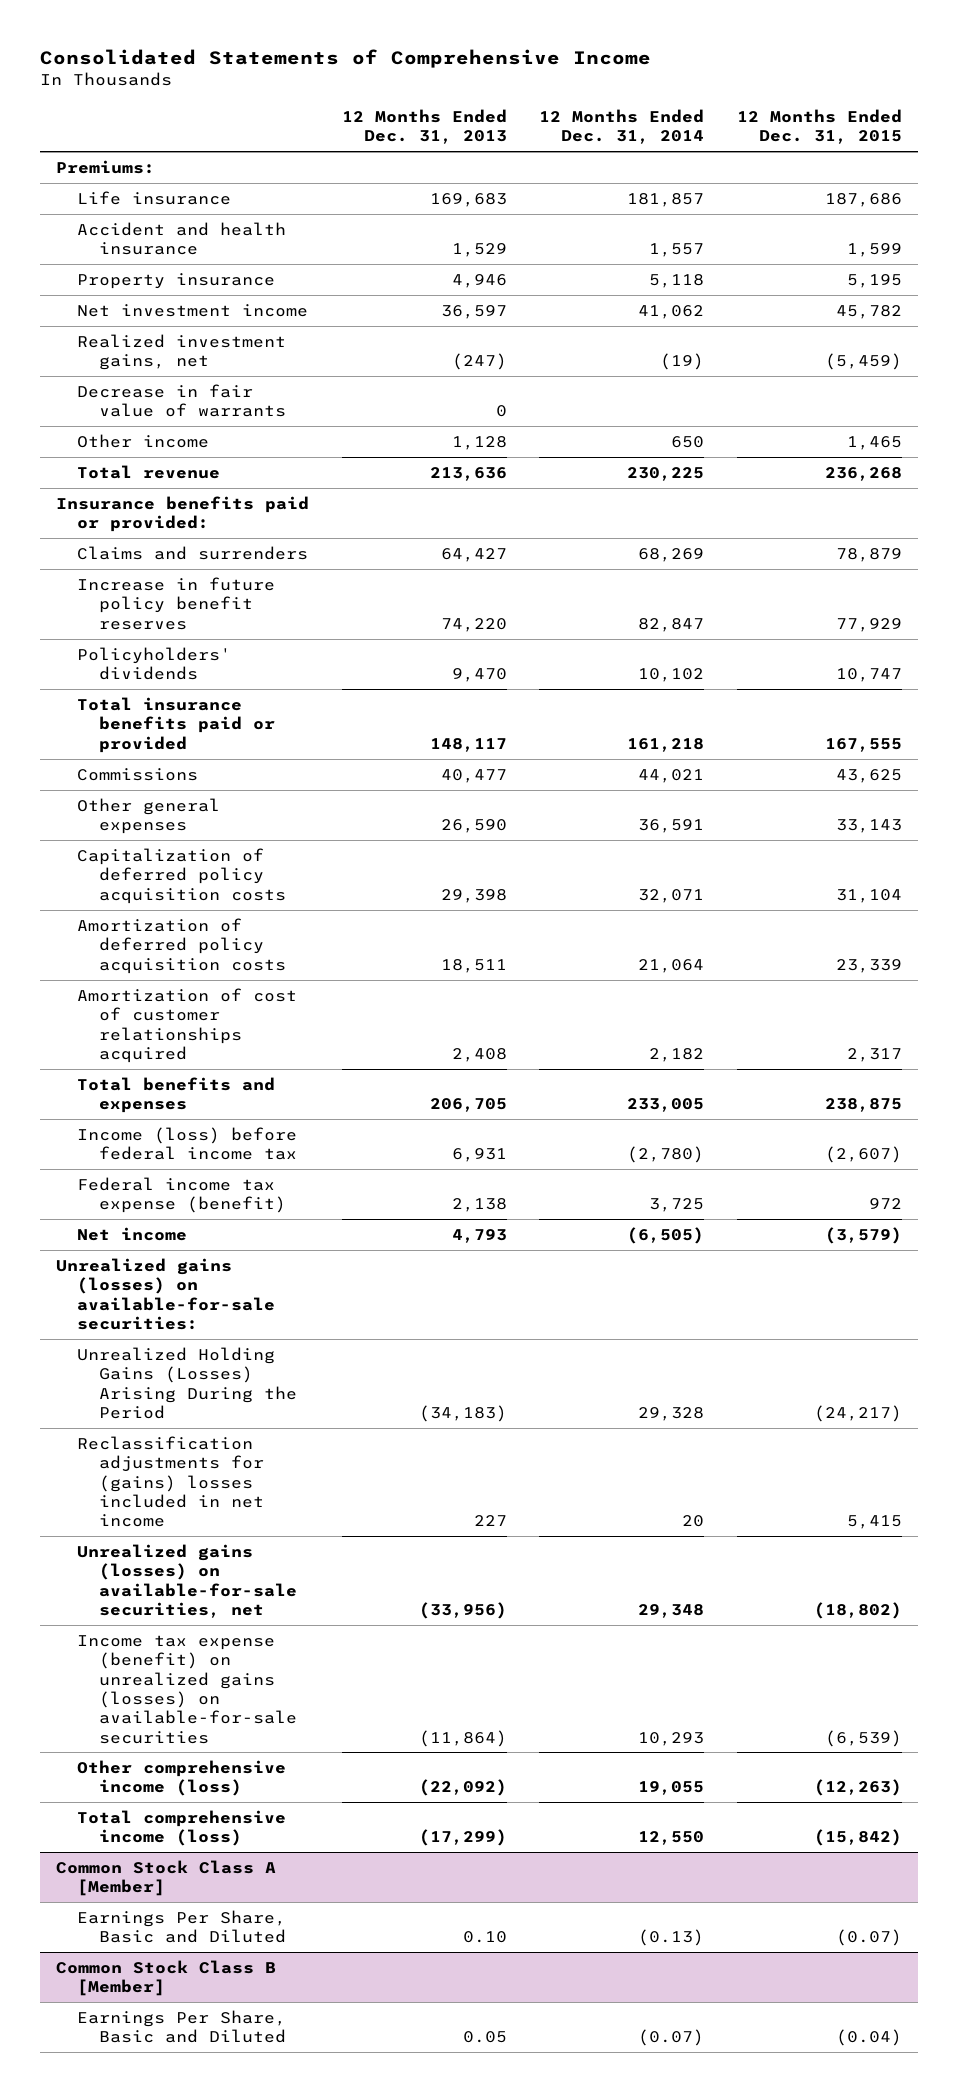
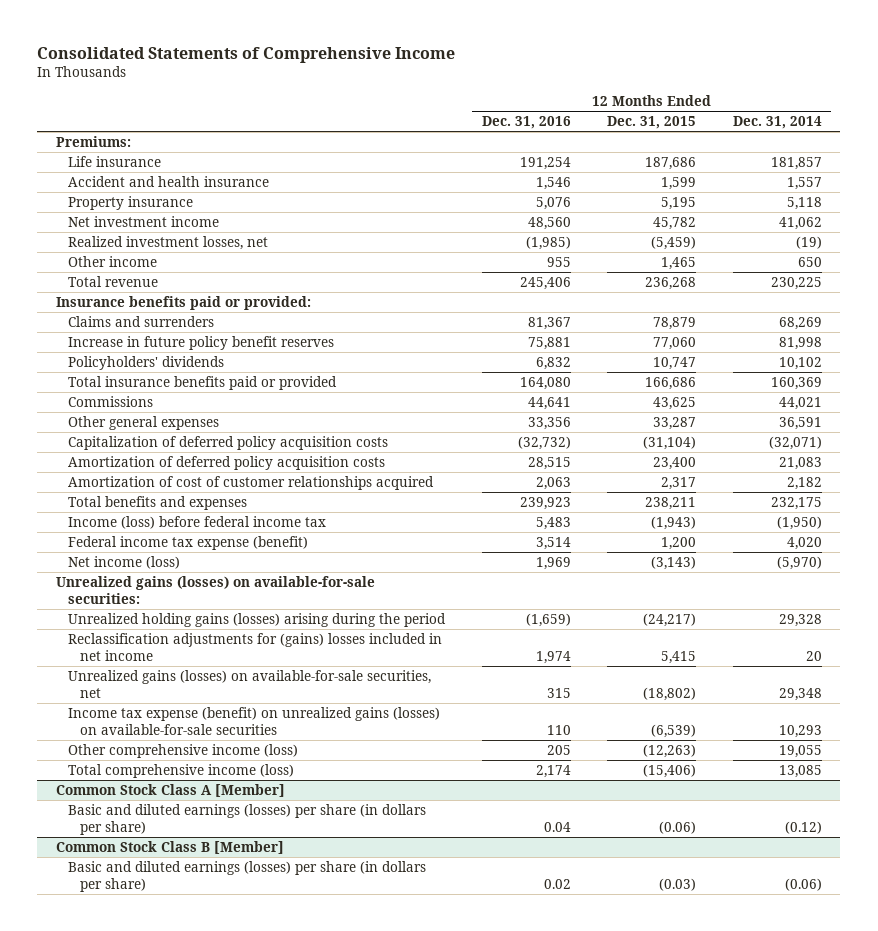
- | 12 Months Ended Dec. 31, 2013 | 12 Months Ended Dec. 31, 2014 | 12 Months Ended Dec. 31, 2015
+ | 12 Months Ended Dec. 31, 2016 | 12 Months Ended Dec. 31, 2015 | 12 Months Ended Dec. 31, 2014
- Realized investment gains, net | (247) | (19) | (5,459)
- Decrease in fair value of warrants | 0 | |
+ Realized investment losses, net | (1,985) | (5,459) | (19)
- Increase in future policy benefit reserves | 74,220 | 82,847 | 77,929
+ Increase in future policy benefit reserves | 75,881 | 77,060 | 81,998
- Total insurance benefits paid or provided | 148,117 | 161,218 | 167,555
+ Total insurance benefits paid or provided | 164,080 | 166,686 | 160,369
- Other general expenses | 26,590 | 36,591 | 33,143
- Capitalization of deferred policy acquisition costs | 29,398 | 32,071 | 31,104
- Amortization of deferred policy acquisition costs | 18,511 | 21,064 | 23,339
+ Other general expenses | 33,356 | 33,287 | 36,591
+ Capitalization of deferred policy acquisition costs | (32,732) | (31,104) | (32,071)
+ Amortization of deferred policy acquisition costs | 28,515 | 23,400 | 21,083
- Total benefits and expenses | 206,705 | 233,005 | 238,875
- Income (loss) before federal income tax | 6,931 | (2,780) | (2,607)
- Federal income tax expense (benefit) | 2,138 | 3,725 | 972
- Net income | 4,793 | (6,505) | (3,579)
+ Total benefits and expenses | 239,923 | 238,211 | 232,175
+ Income (loss) before federal income tax | 5,483 | (1,943) | (1,950)
+ Federal income tax expense (benefit) | 3,514 | 1,200 | 4,020
+ Net income (loss) | 1,969 | (3,143) | (5,970)
- Unrealized Holding Gains (Losses) Arising During the Period | (34,183) | 29,328 | (24,217)
+ Unrealized holding gains (losses) arising during the period | (1,659) | (24,217) | 29,328
- Total comprehensive income (loss) | (17,299) | 12,550 | (15,842)
+ Total comprehensive income (loss) | 2,174 | (15,406) | 13,085
@ Common Stock Class A [Member]
- Earnings Per Share, Basic and Diluted | 0.10 | (0.13) | (0.07)
+ Basic and diluted earnings (losses) per share (in dollars per share) | 0.04 | (0.06) | (0.12)
@ Common Stock Class B [Member]
- Earnings Per Share, Basic and Diluted | 0.05 | (0.07) | (0.04)
+ Basic and diluted earnings (losses) per share (in dollars per share) | 0.02 | (0.03) | (0.06)

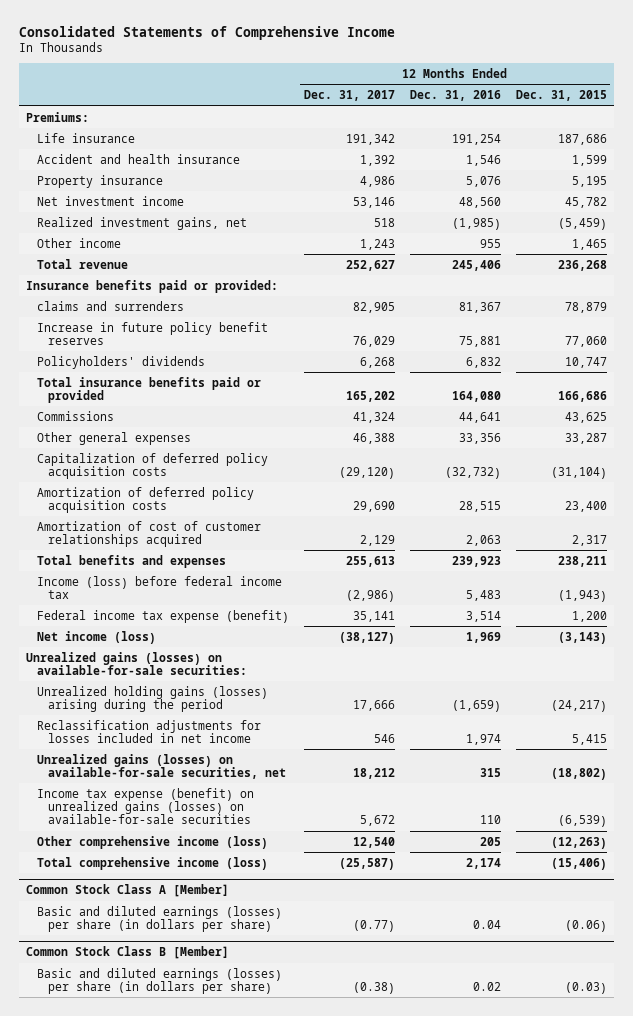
- | 12 Months Ended Dec. 31, 2016 | 12 Months Ended Dec. 31, 2015 | 12 Months Ended Dec. 31, 2014
+ | 12 Months Ended Dec. 31, 2017 | 12 Months Ended Dec. 31, 2016 | 12 Months Ended Dec. 31, 2015
- Realized investment losses, net | (1,985) | (5,459) | (19)
+ Realized investment gains, net | 518 | (1,985) | (5,459)
- Claims and surrenders | 81,367 | 78,879 | 68,269
+ claims and surrenders | 82,905 | 81,367 | 78,879
- Reclassification adjustments for (gains) losses included in net income | 1,974 | 5,415 | 20
+ Reclassification adjustments for losses included in net income | 546 | 1,974 | 5,415

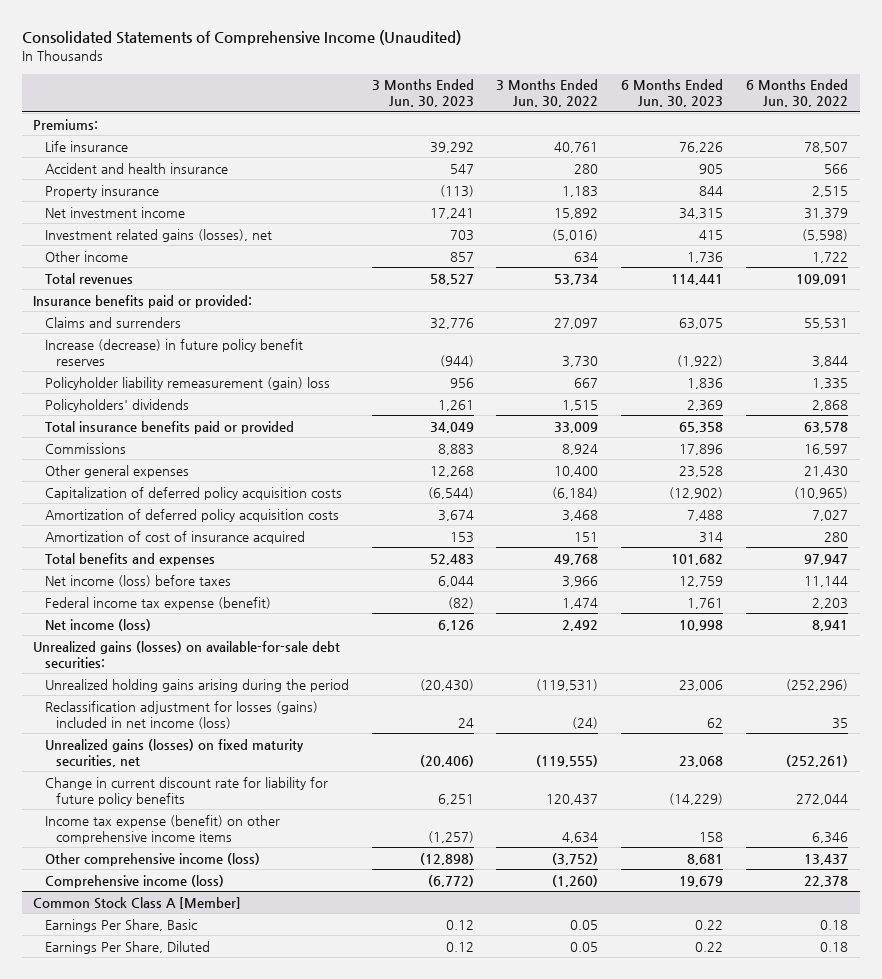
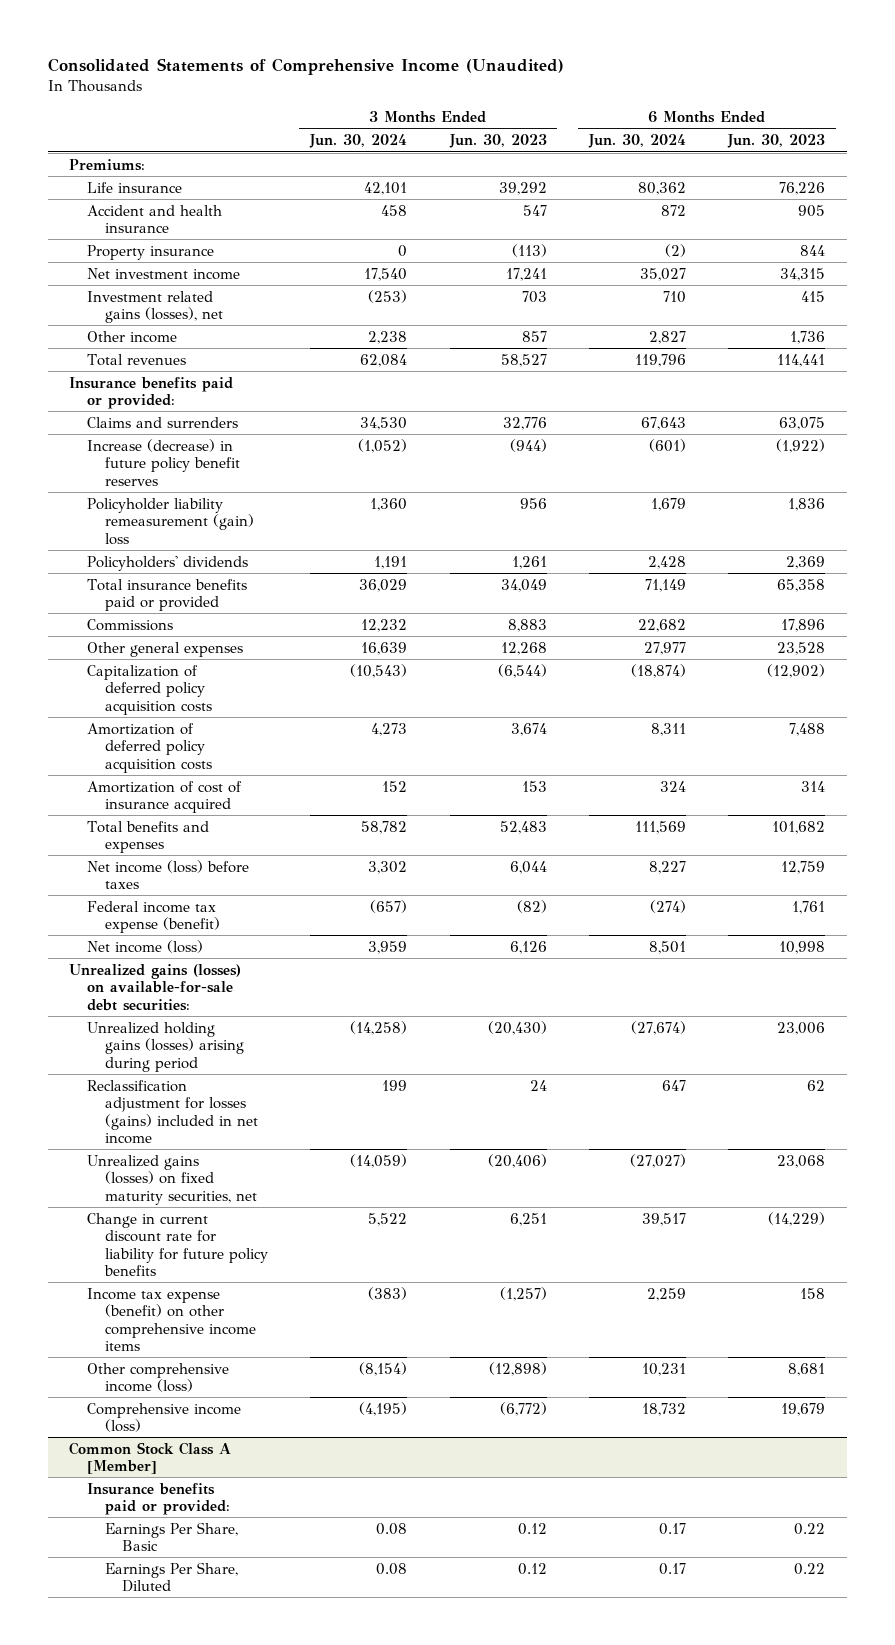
- | 3 Months Ended Jun. 30, 2023 | 3 Months Ended Jun. 30, 2022 | 6 Months Ended Jun. 30, 2023 | 6 Months Ended Jun. 30, 2022
+ | 3 Months Ended Jun. 30, 2024 | 3 Months Ended Jun. 30, 2023 | 6 Months Ended Jun. 30, 2024 | 6 Months Ended Jun. 30, 2023
- Unrealized holding gains arising during the period | (20,430) | (119,531) | 23,006 | (252,296)
- Reclassification adjustment for losses (gains) included in net income (loss) | 24 | (24) | 62 | 35
+ Unrealized holding gains (losses) arising during period | (14,258) | (20,430) | (27,674) | 23,006
+ Reclassification adjustment for losses (gains) included in net income | 199 | 24 | 647 | 62
@ Common Stock Class A [Member]
+ Insurance benefits paid or provided:

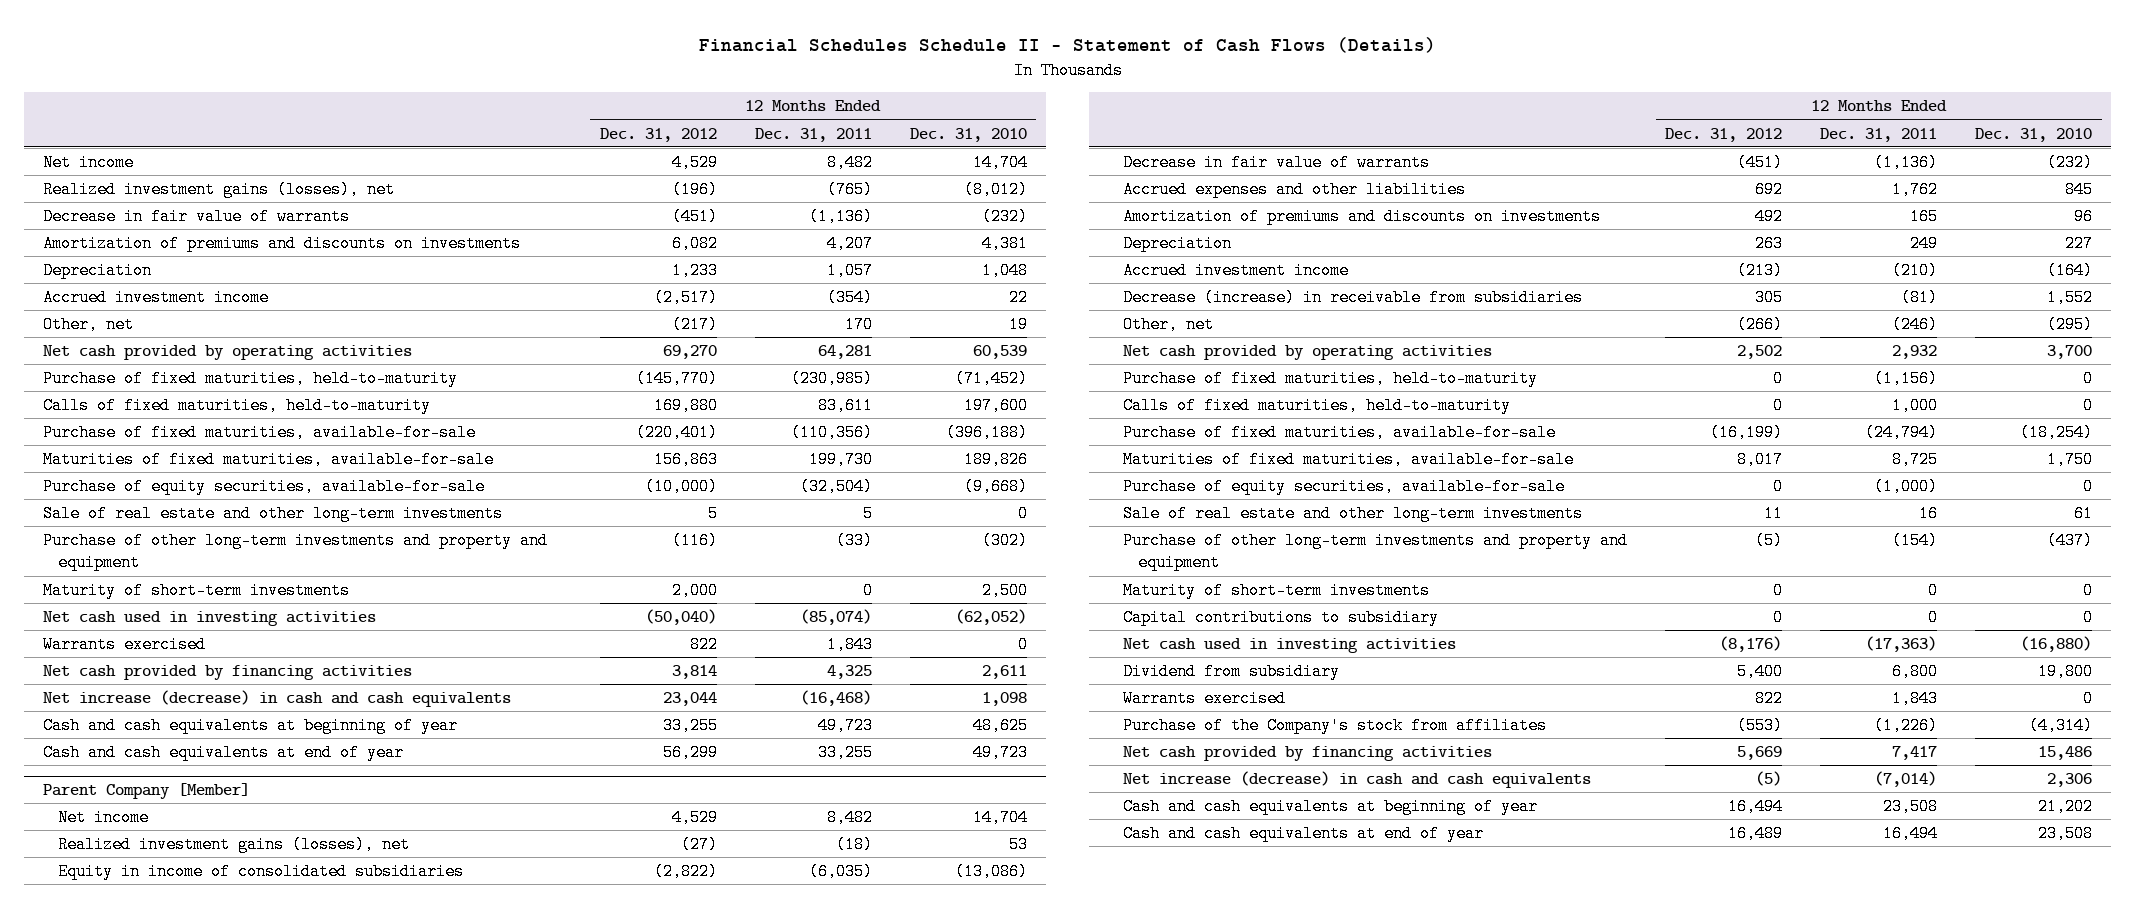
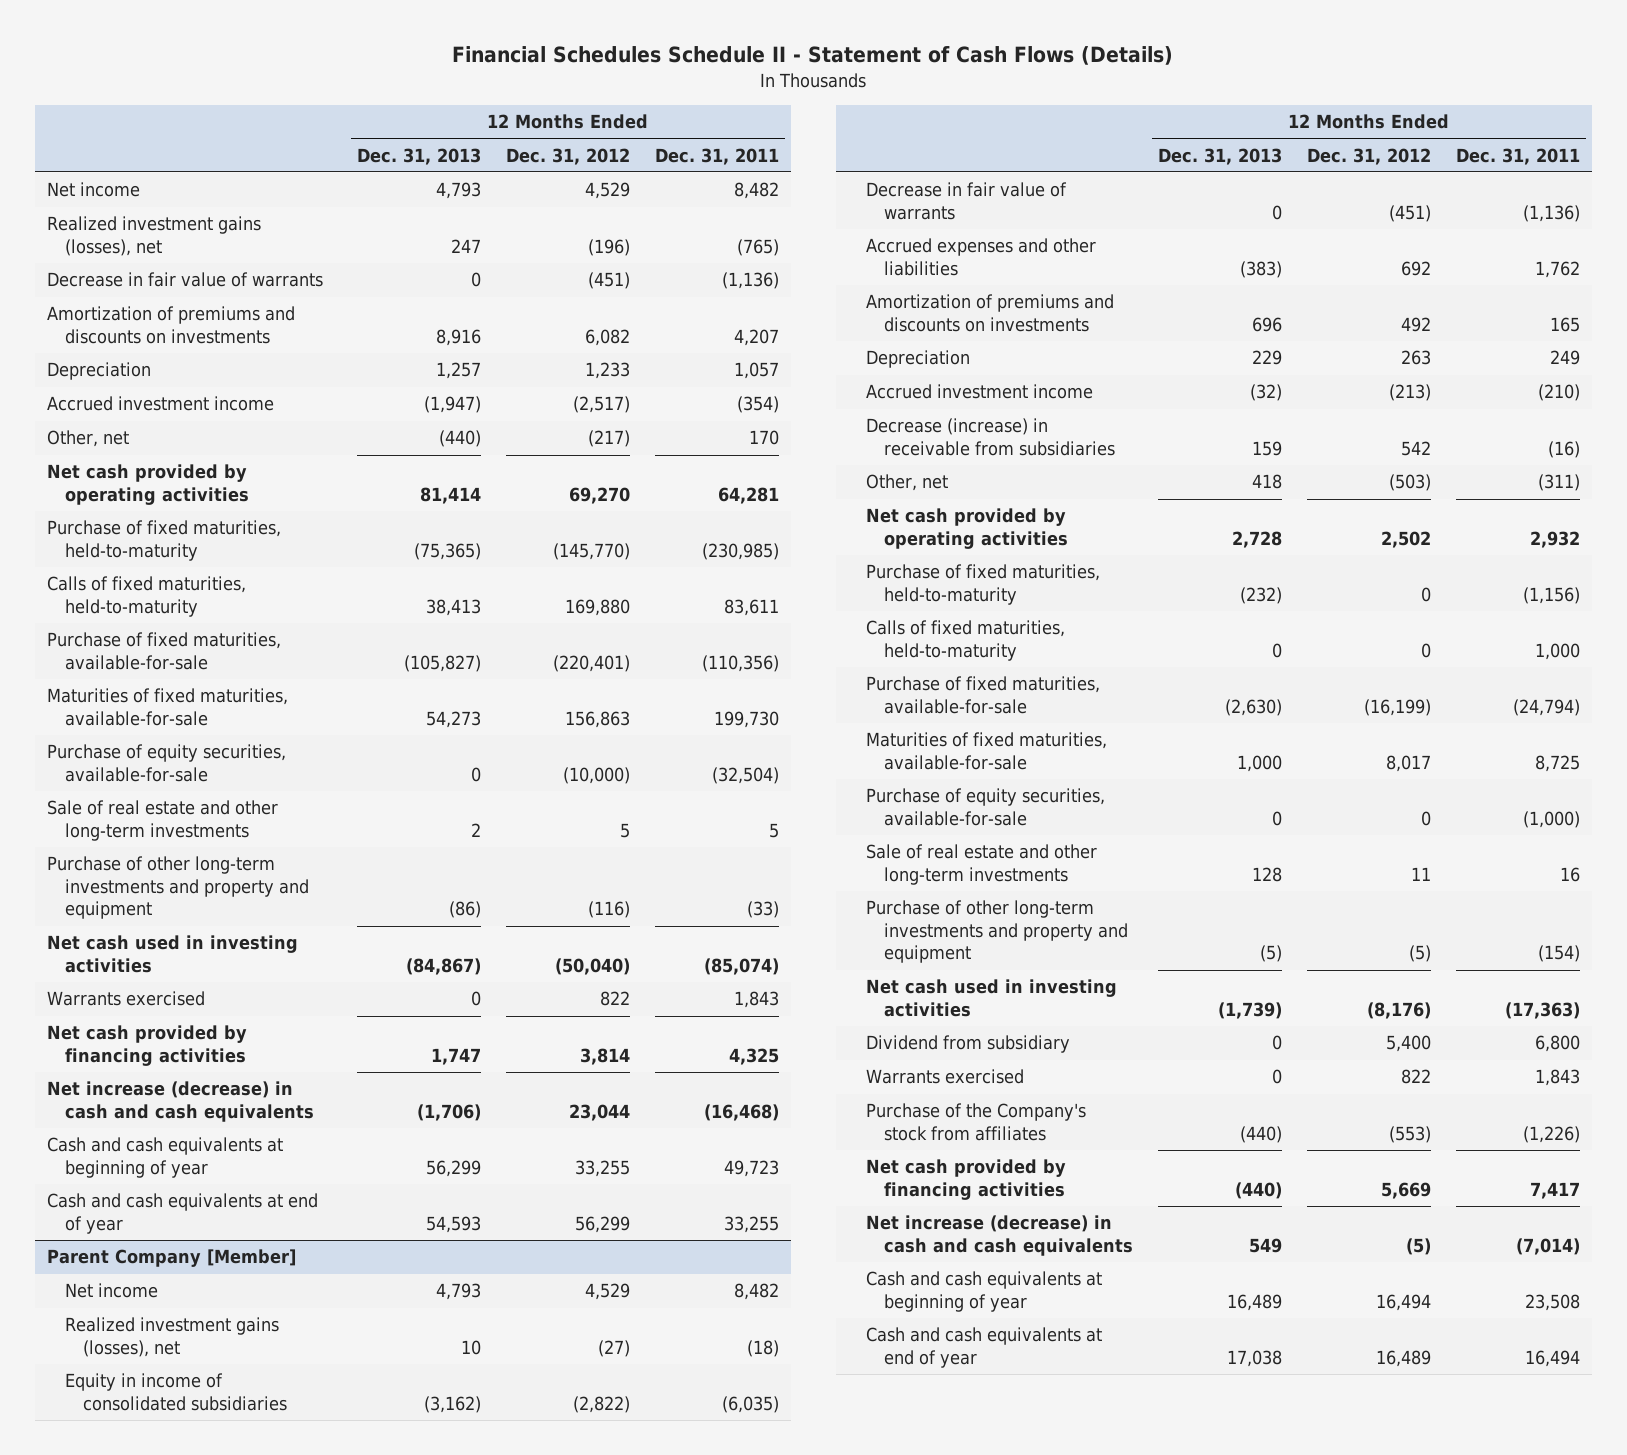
- | 12 Months Ended Dec. 31, 2012 | 12 Months Ended Dec. 31, 2011 | 12 Months Ended Dec. 31, 2010
+ | 12 Months Ended Dec. 31, 2013 | 12 Months Ended Dec. 31, 2012 | 12 Months Ended Dec. 31, 2011
- Maturity of short-term investments | 2,000 | 0 | 2,500
@ Parent Company [Member]
- Decrease (increase) in receivable from subsidiaries | 305 | (81) | 1,552
- Other, net | (266) | (246) | (295)
+ Decrease (increase) in receivable from subsidiaries | 159 | 542 | (16)
+ Other, net | 418 | (503) | (311)
- Maturity of short-term investments | 0 | 0 | 0
- Capital contributions to subsidiary | 0 | 0 | 0

